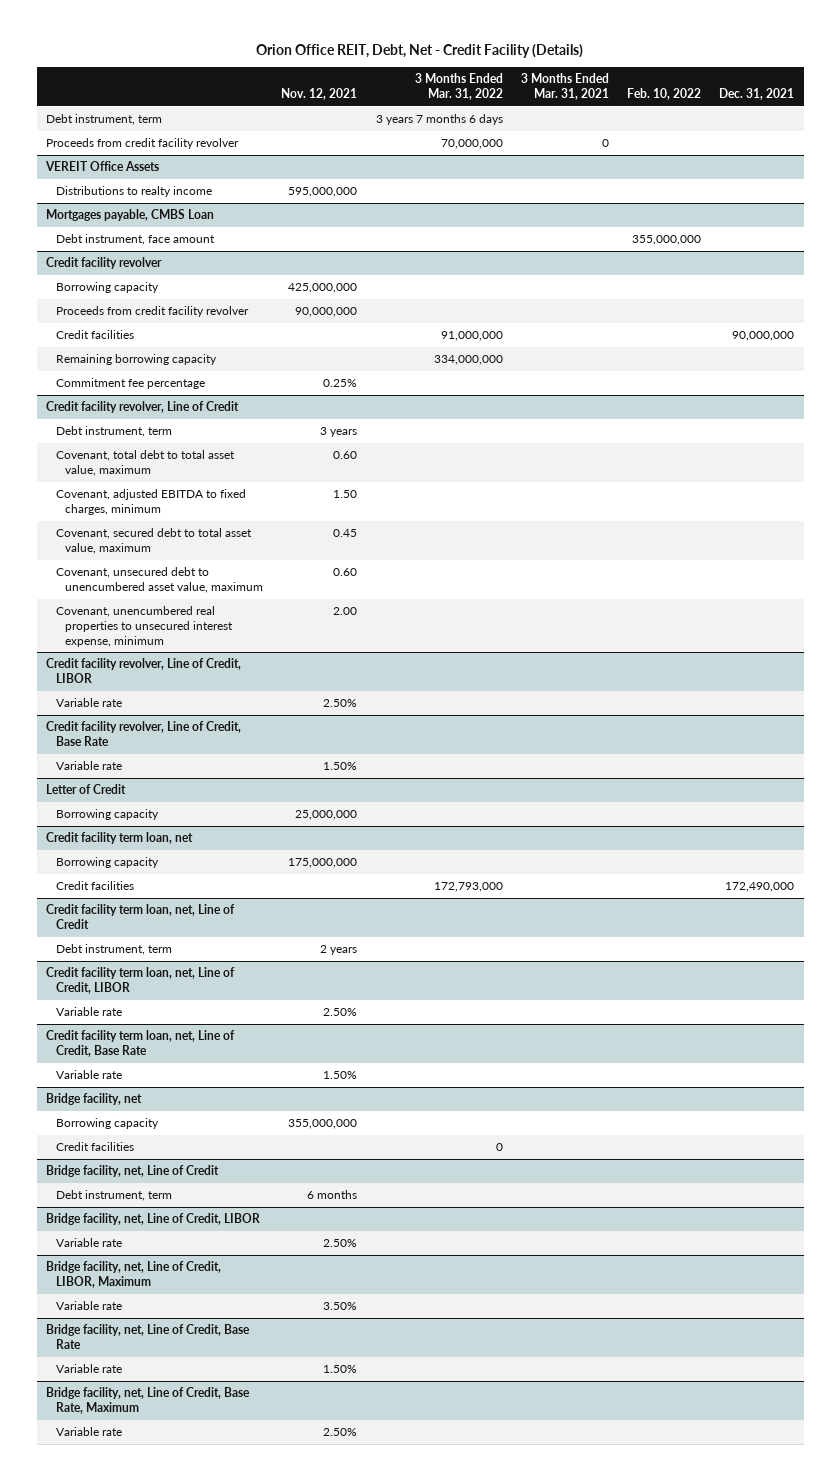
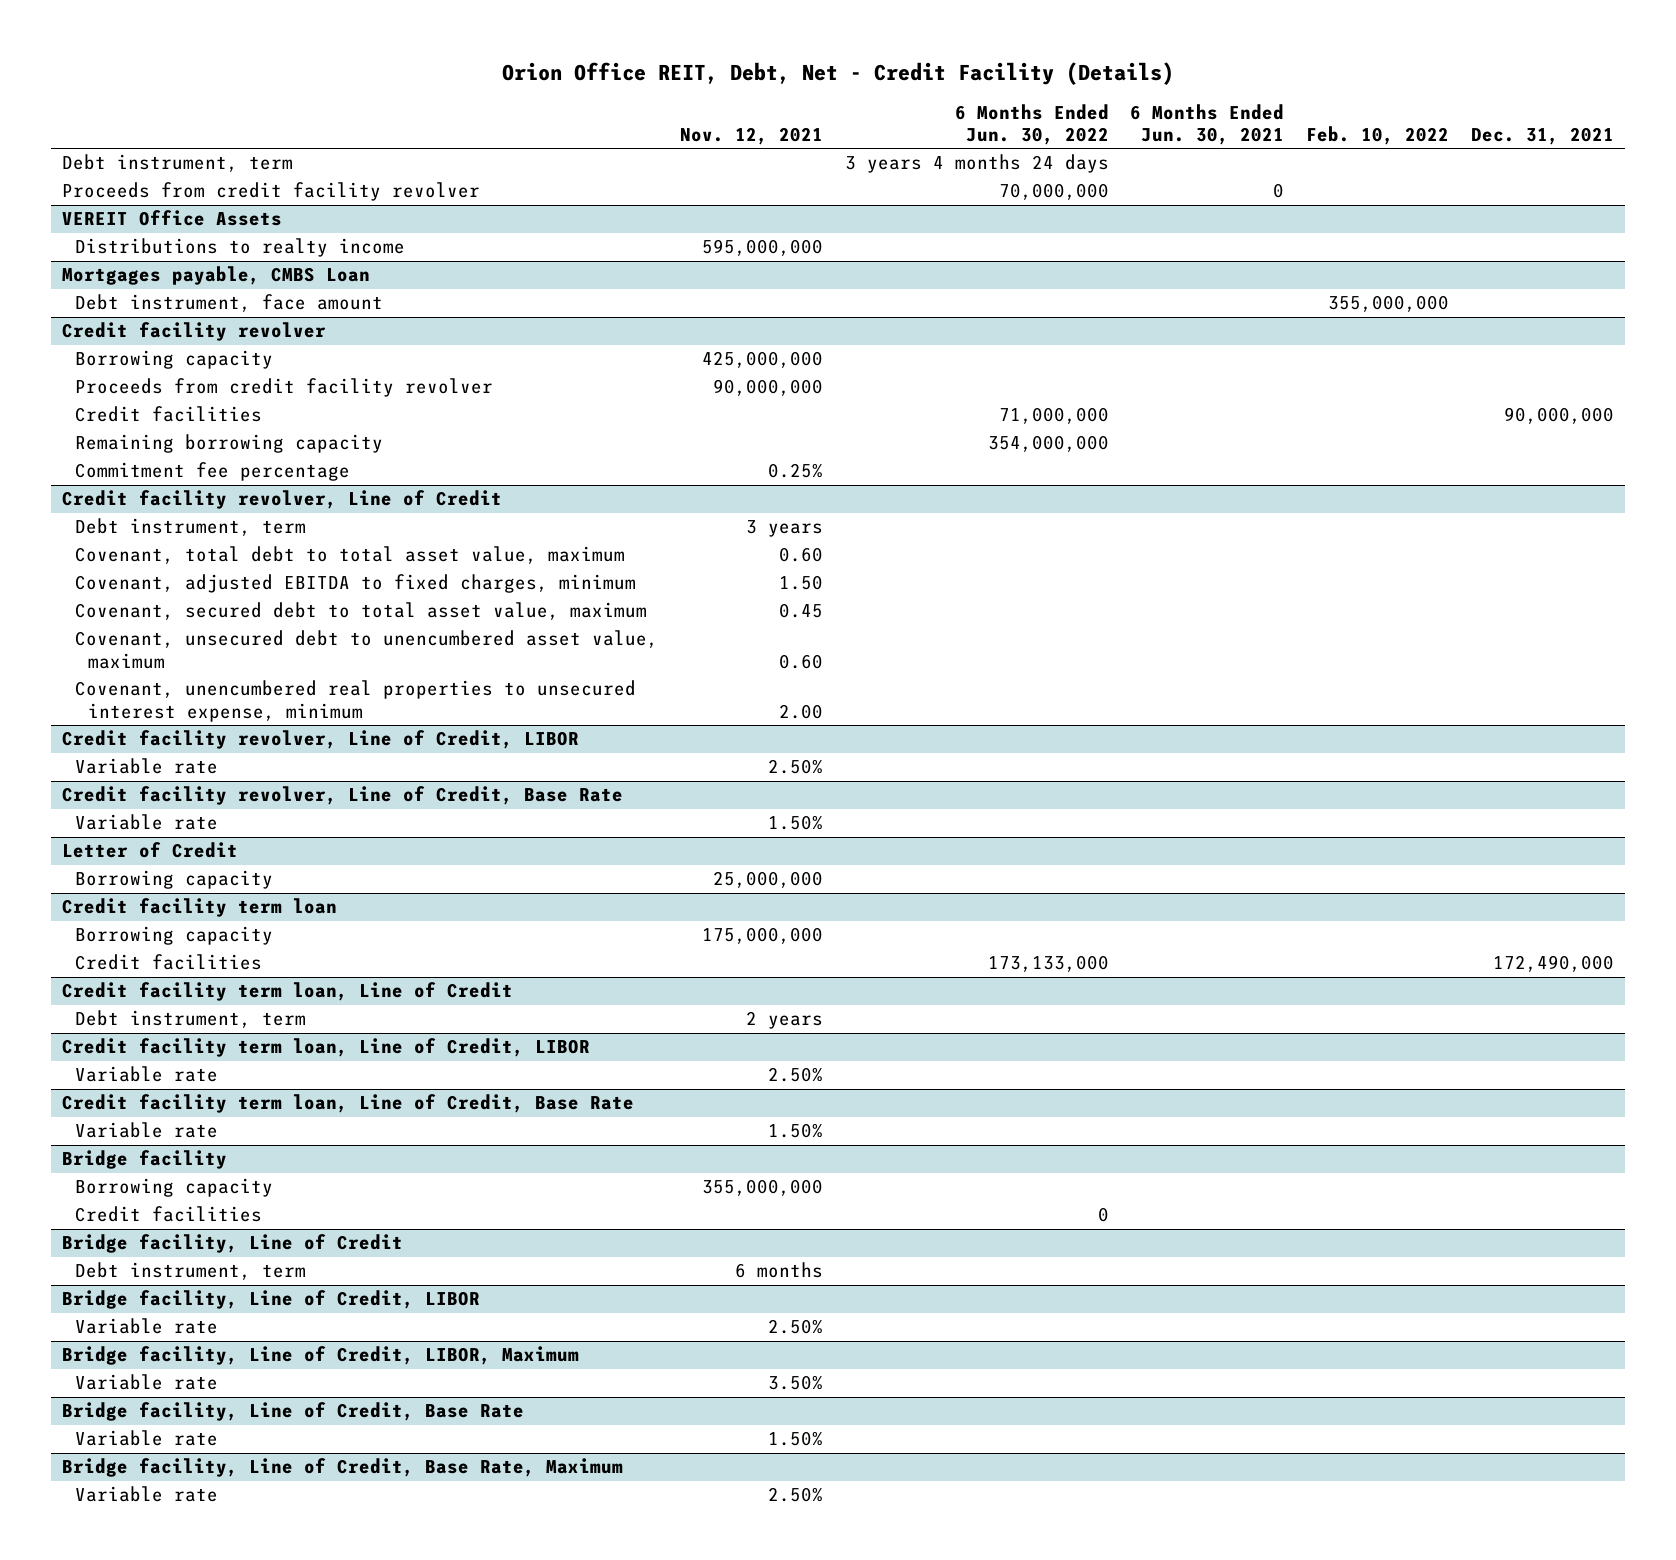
- | Nov. 12, 2021 | 3 Months Ended Mar. 31, 2022 | 3 Months Ended Mar. 31, 2021 | Feb. 10, 2022 | Dec. 31, 2021
+ | Nov. 12, 2021 | 6 Months Ended Jun. 30, 2022 | 6 Months Ended Jun. 30, 2021 | Feb. 10, 2022 | Dec. 31, 2021
- Credit facility term loan, net
+ Credit facility term loan
- Credit facility term loan, net, Line of Credit
+ Credit facility term loan, Line of Credit
- Credit facility term loan, net, Line of Credit, LIBOR
+ Credit facility term loan, Line of Credit, LIBOR
- Credit facility term loan, net, Line of Credit, Base Rate
+ Credit facility term loan, Line of Credit, Base Rate
- Bridge facility, net
+ Bridge facility
- Bridge facility, net, Line of Credit
+ Bridge facility, Line of Credit
- Bridge facility, net, Line of Credit, LIBOR
+ Bridge facility, Line of Credit, LIBOR
- Bridge facility, net, Line of Credit, LIBOR, Maximum
+ Bridge facility, Line of Credit, LIBOR, Maximum
- Bridge facility, net, Line of Credit, Base Rate
+ Bridge facility, Line of Credit, Base Rate
- Bridge facility, net, Line of Credit, Base Rate, Maximum
+ Bridge facility, Line of Credit, Base Rate, Maximum

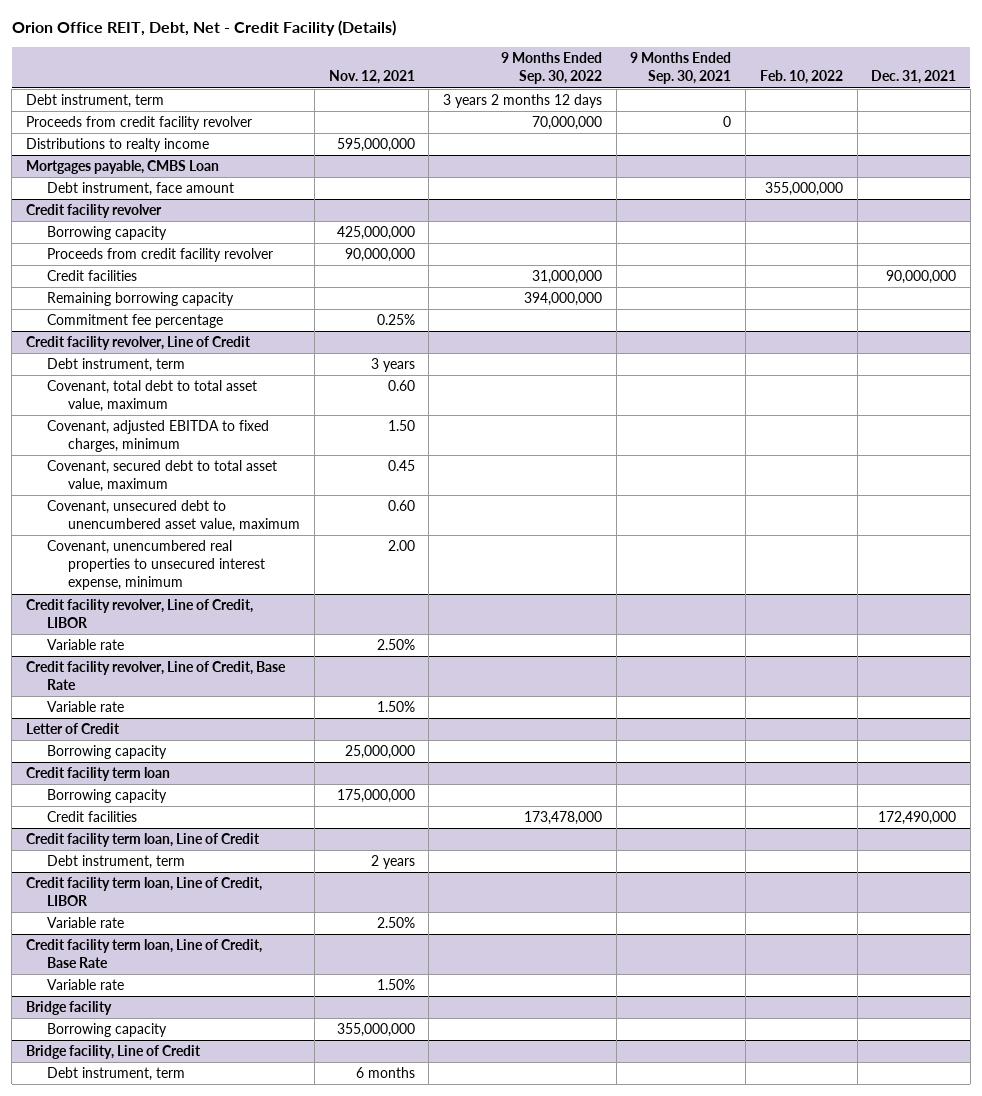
- | Nov. 12, 2021 | 6 Months Ended Jun. 30, 2022 | 6 Months Ended Jun. 30, 2021 | Feb. 10, 2022 | Dec. 31, 2021
+ | Nov. 12, 2021 | 9 Months Ended Sep. 30, 2022 | 9 Months Ended Sep. 30, 2021 | Feb. 10, 2022 | Dec. 31, 2021
- VEREIT Office Assets
@ Bridge facility
- Credit facilities | | 0 | | |
- Bridge facility, Line of Credit, LIBOR
- Variable rate | 2.50% | | | |
- Bridge facility, Line of Credit, LIBOR, Maximum
- Variable rate | 3.50% | | | |
- Bridge facility, Line of Credit, Base Rate
- Variable rate | 1.50% | | | |
- Bridge facility, Line of Credit, Base Rate, Maximum
- Variable rate | 2.50% | | | |

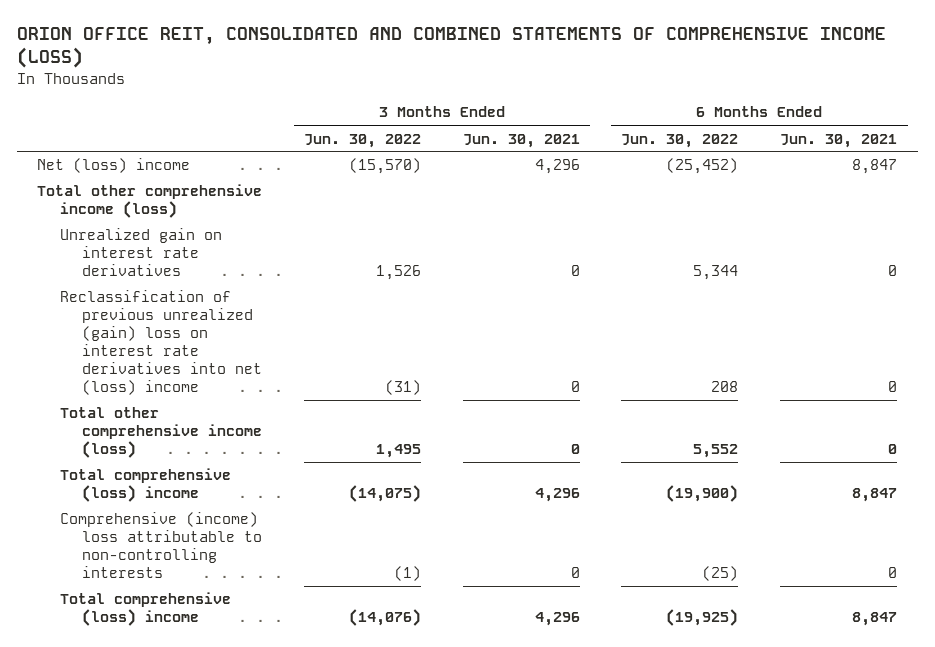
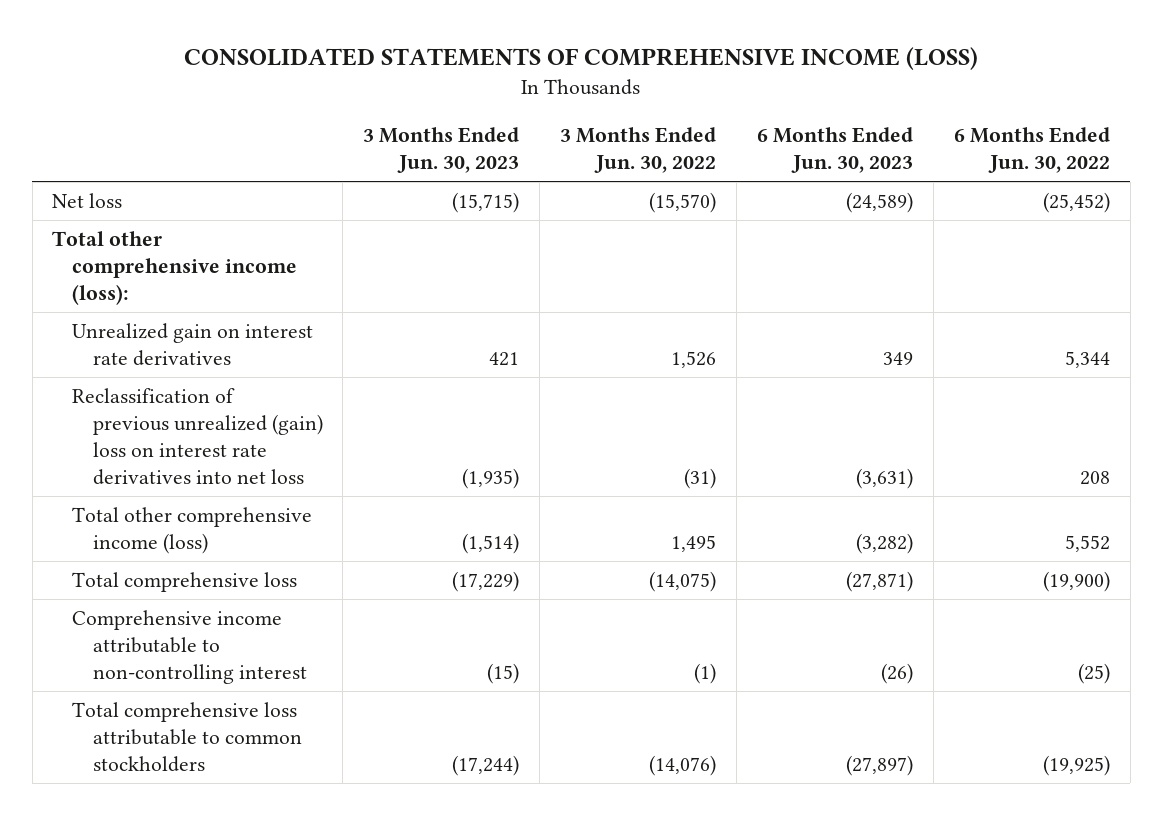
- ORION OFFICE REIT, CONSOLIDATED AND COMBINED STATEMENTS OF COMPREHENSIVE INCOME (LOSS)
+ CONSOLIDATED STATEMENTS OF COMPREHENSIVE INCOME (LOSS)
- | 3 Months Ended Jun. 30, 2022 | 3 Months Ended Jun. 30, 2021 | 6 Months Ended Jun. 30, 2022 | 6 Months Ended Jun. 30, 2021
+ | 3 Months Ended Jun. 30, 2023 | 3 Months Ended Jun. 30, 2022 | 6 Months Ended Jun. 30, 2023 | 6 Months Ended Jun. 30, 2022
- Net (loss) income | (15,570) | 4,296 | (25,452) | 8,847
- Total other comprehensive income (loss)
+ Net loss | (15,715) | (15,570) | (24,589) | (25,452)
+ Total other comprehensive income (loss):
- Reclassification of previous unrealized (gain) loss on interest rate derivatives into net (loss) income | (31) | 0 | 208 | 0
+ Reclassification of previous unrealized (gain) loss on interest rate derivatives into net loss | (1,935) | (31) | (3,631) | 208
- Total comprehensive (loss) income | (14,075) | 4,296 | (19,900) | 8,847
- Comprehensive (income) loss attributable to non-controlling interests | (1) | 0 | (25) | 0
- Total comprehensive (loss) income | (14,076) | 4,296 | (19,925) | 8,847
+ Total comprehensive loss | (17,229) | (14,075) | (27,871) | (19,900)
+ Comprehensive income attributable to non-controlling interest | (15) | (1) | (26) | (25)
+ Total comprehensive loss attributable to common stockholders | (17,244) | (14,076) | (27,897) | (19,925)

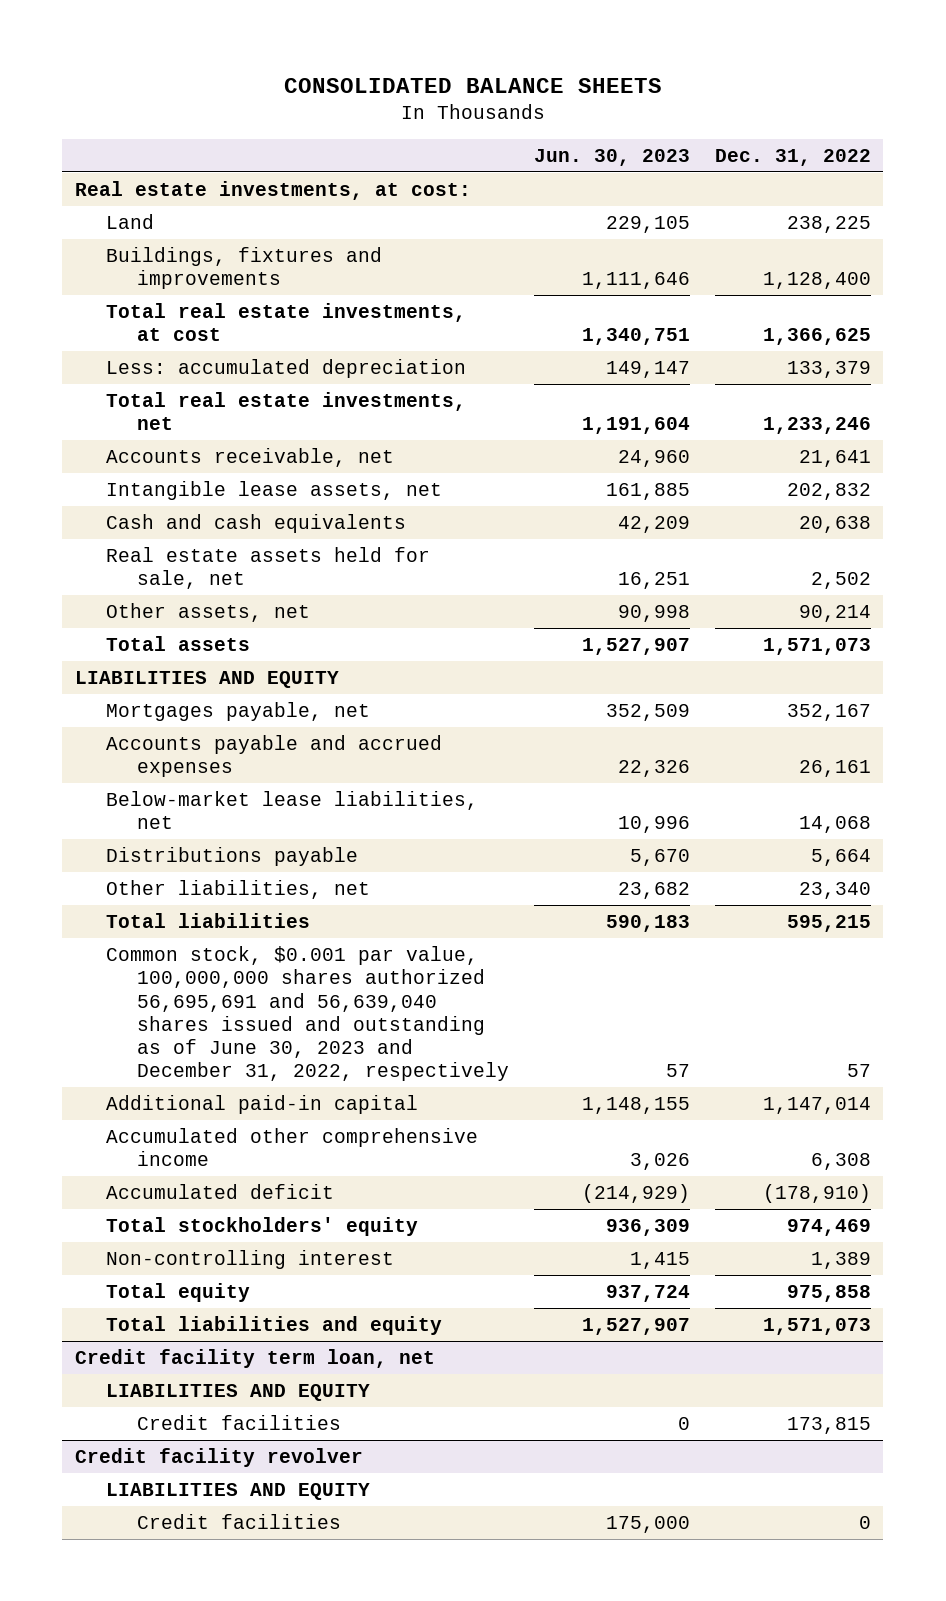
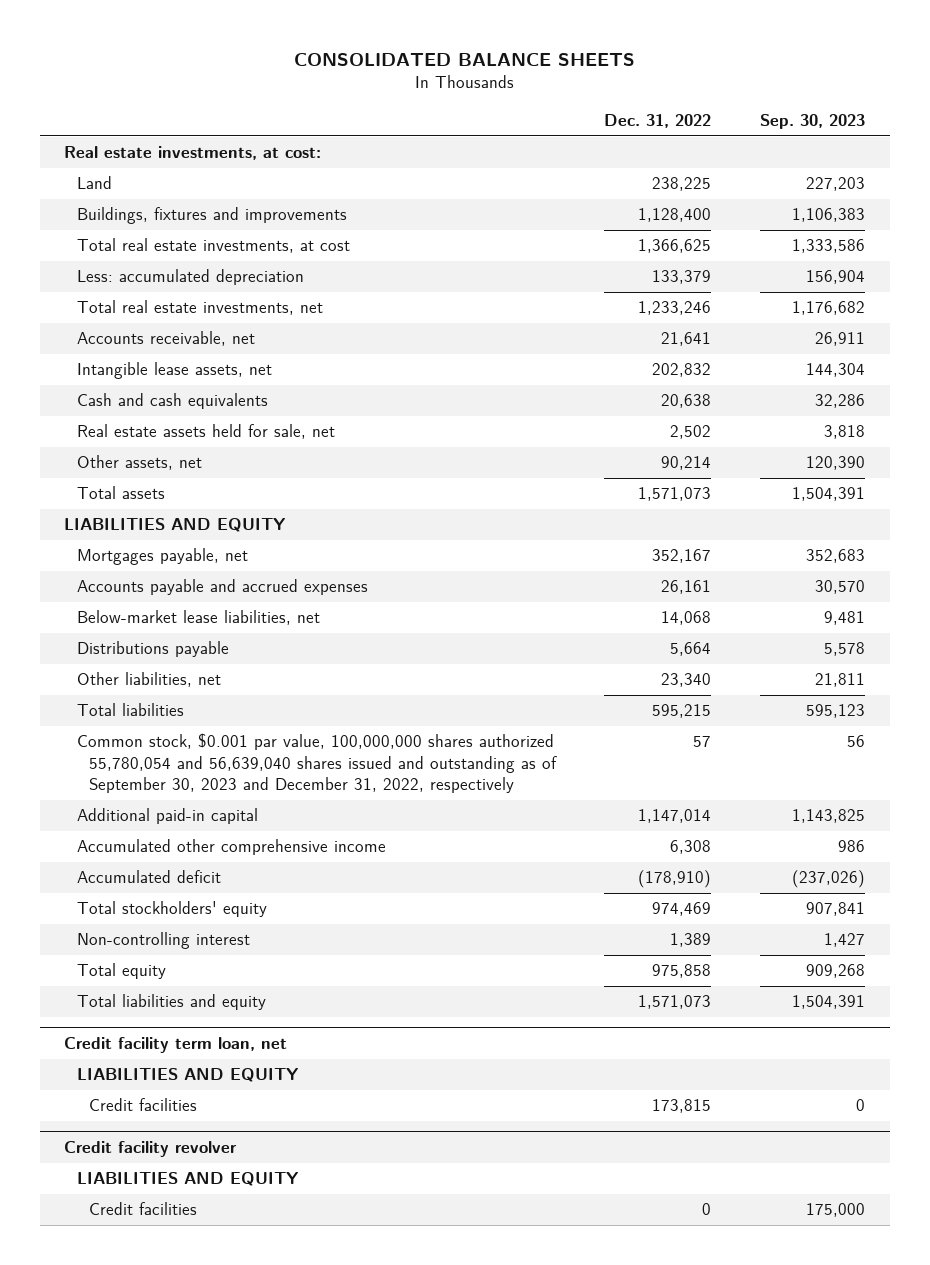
- | Jun. 30, 2023 | Dec. 31, 2022
+ | Dec. 31, 2022 | Sep. 30, 2023
- Common stock, $0.001 par value, 100,000,000 shares authorized 56,695,691 and 56,639,040 shares issued and outstanding as of June 30, 2023 and December 31, 2022, respectively | 57 | 57
+ Common stock, $0.001 par value, 100,000,000 shares authorized 55,780,054 and 56,639,040 shares issued and outstanding as of September 30, 2023 and December 31, 2022, respectively | 57 | 56

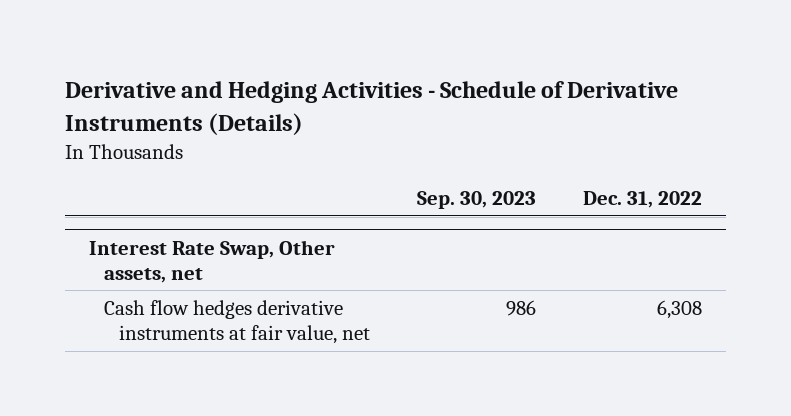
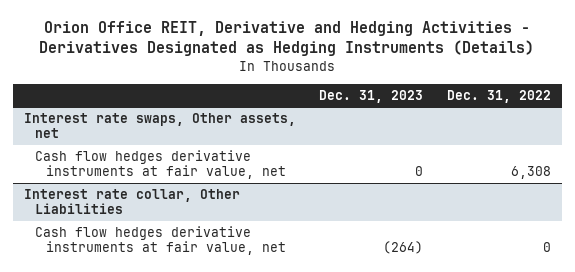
- Derivative and Hedging Activities - Schedule of Derivative Instruments (Details)
+ Orion Office REIT, Derivative and Hedging Activities - Derivatives Designated as Hedging Instruments (Details)
- | Sep. 30, 2023 | Dec. 31, 2022
+ | Dec. 31, 2023 | Dec. 31, 2022
- Interest Rate Swap, Other assets, net
+ Interest rate swaps, Other assets, net
+ Interest rate collar, Other Liabilities
+ Cash flow hedges derivative instruments at fair value, net | (264) | 0

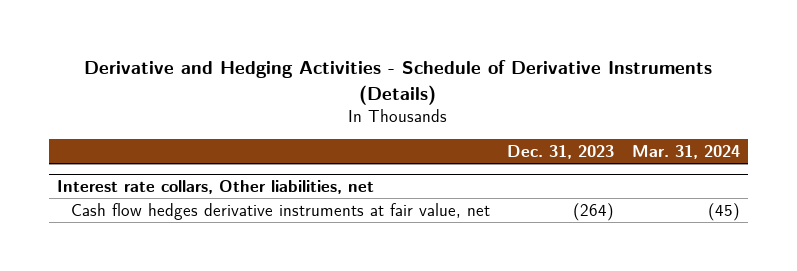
- Orion Office REIT, Derivative and Hedging Activities - Derivatives Designated as Hedging Instruments (Details)
+ Derivative and Hedging Activities - Schedule of Derivative Instruments (Details)
- | Dec. 31, 2023 | Dec. 31, 2022
+ | Dec. 31, 2023 | Mar. 31, 2024
- Interest rate swaps, Other assets, net
- Cash flow hedges derivative instruments at fair value, net | 0 | 6,308
- Interest rate collar, Other Liabilities
+ Interest rate collars, Other liabilities, net

